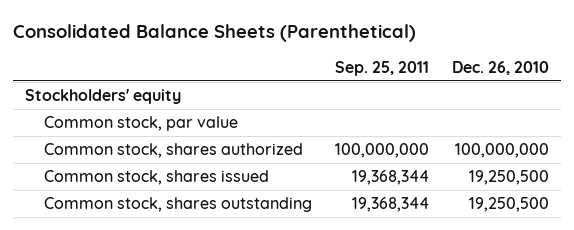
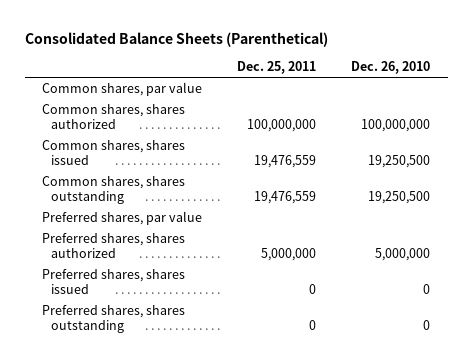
- | Sep. 25, 2011 | Dec. 26, 2010
+ | Dec. 25, 2011 | Dec. 26, 2010
- Stockholders' equity
- Common stock, par value
- Common stock, shares authorized | 100,000,000 | 100,000,000
- Common stock, shares issued | 19,368,344 | 19,250,500
- Common stock, shares outstanding | 19,368,344 | 19,250,500
+ Common shares, par value
+ Common shares, shares authorized | 100,000,000 | 100,000,000
+ Common shares, shares issued | 19,476,559 | 19,250,500
+ Common shares, shares outstanding | 19,476,559 | 19,250,500
+ Preferred shares, par value
+ Preferred shares, shares authorized | 5,000,000 | 5,000,000
+ Preferred shares, shares issued | 0 | 0
+ Preferred shares, shares outstanding | 0 | 0

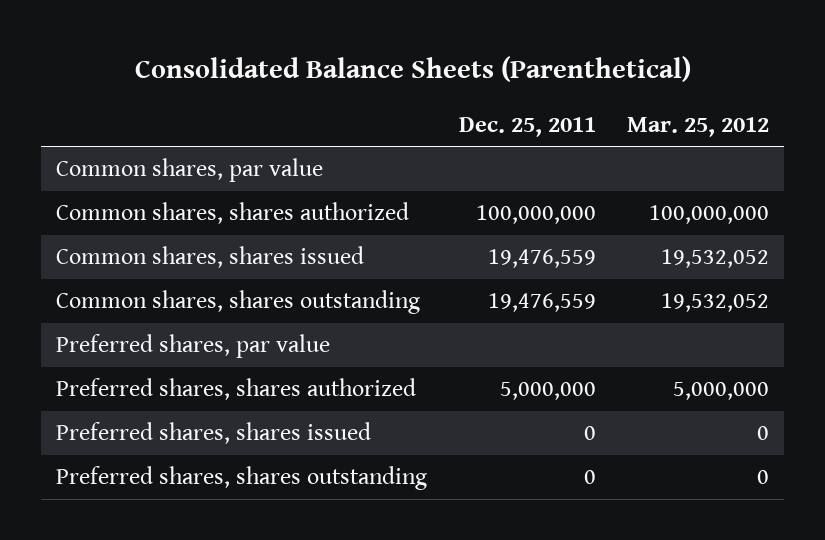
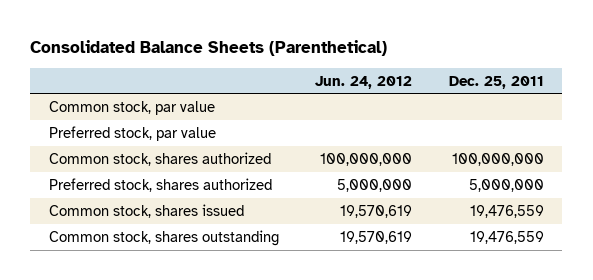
- | Dec. 25, 2011 | Mar. 25, 2012
+ | Jun. 24, 2012 | Dec. 25, 2011
- Common shares, par value
- Common shares, shares authorized | 100,000,000 | 100,000,000
- Common shares, shares issued | 19,476,559 | 19,532,052
- Common shares, shares outstanding | 19,476,559 | 19,532,052
- Preferred shares, par value
- Preferred shares, shares authorized | 5,000,000 | 5,000,000
- Preferred shares, shares issued | 0 | 0
- Preferred shares, shares outstanding | 0 | 0
+ Common stock, par value
+ Preferred stock, par value
+ Common stock, shares authorized | 100,000,000 | 100,000,000
+ Preferred stock, shares authorized | 5,000,000 | 5,000,000
+ Common stock, shares issued | 19,570,619 | 19,476,559
+ Common stock, shares outstanding | 19,570,619 | 19,476,559

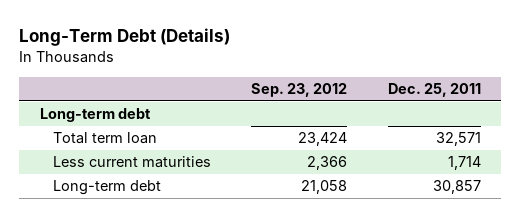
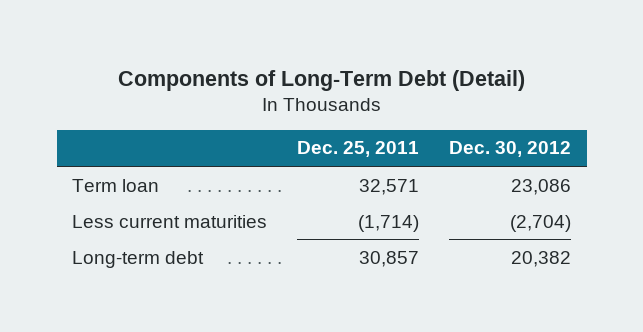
- Long-Term Debt (Details)
+ Components of Long-Term Debt (Detail)
- | Sep. 23, 2012 | Dec. 25, 2011
+ | Dec. 25, 2011 | Dec. 30, 2012
- Long-term debt
- Total term loan | 23,424 | 32,571
- Less current maturities | 2,366 | 1,714
+ Term loan | 32,571 | 23,086
+ Less current maturities | (1,714) | (2,704)

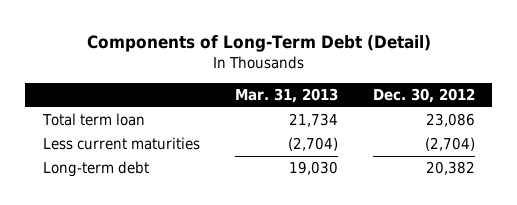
- | Dec. 25, 2011 | Dec. 30, 2012
+ | Mar. 31, 2013 | Dec. 30, 2012
- Term loan | 32,571 | 23,086
+ Total term loan | 21,734 | 23,086

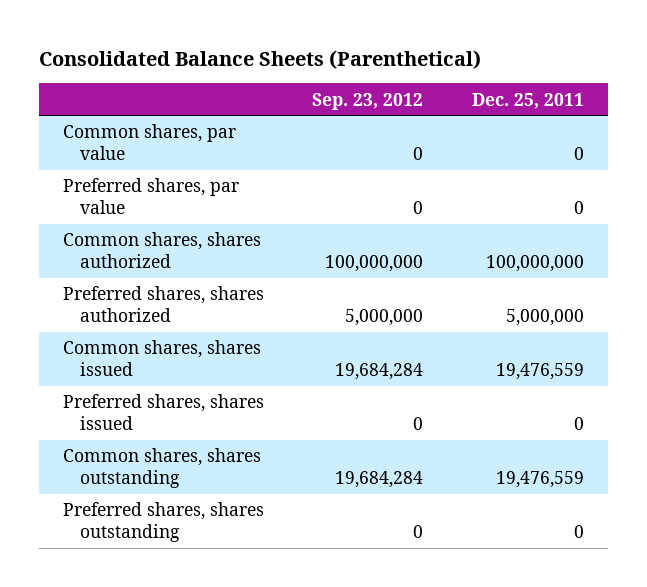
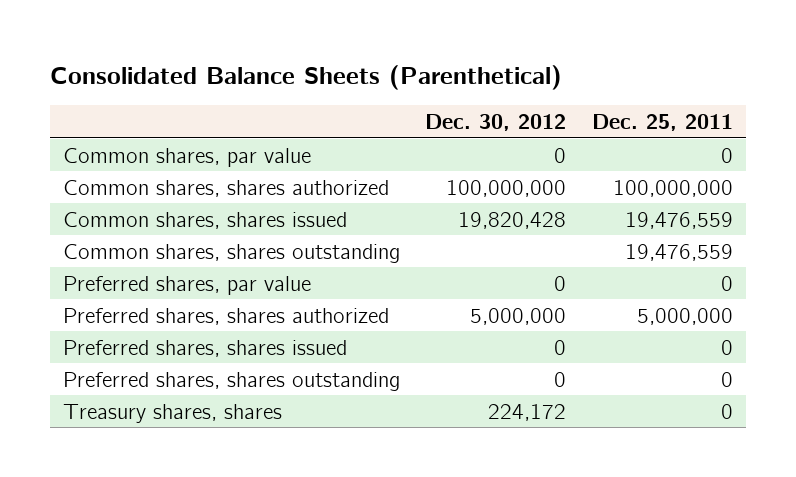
- | Sep. 23, 2012 | Dec. 25, 2011
+ | Dec. 30, 2012 | Dec. 25, 2011
moved down: Preferred shares, par value | 0 | 0
moved down: Preferred shares, shares authorized | 5,000,000 | 5,000,000
moved down: Preferred shares, shares issued | 0 | 0
+ Treasury shares, shares | 224,172 | 0

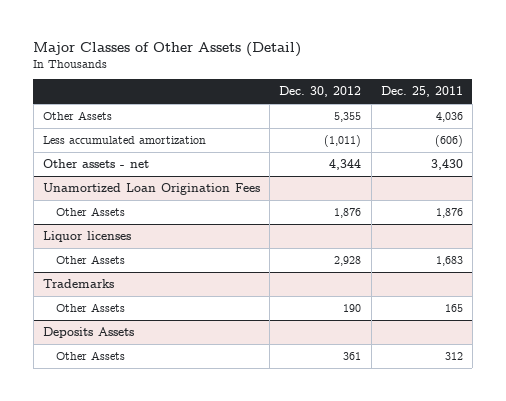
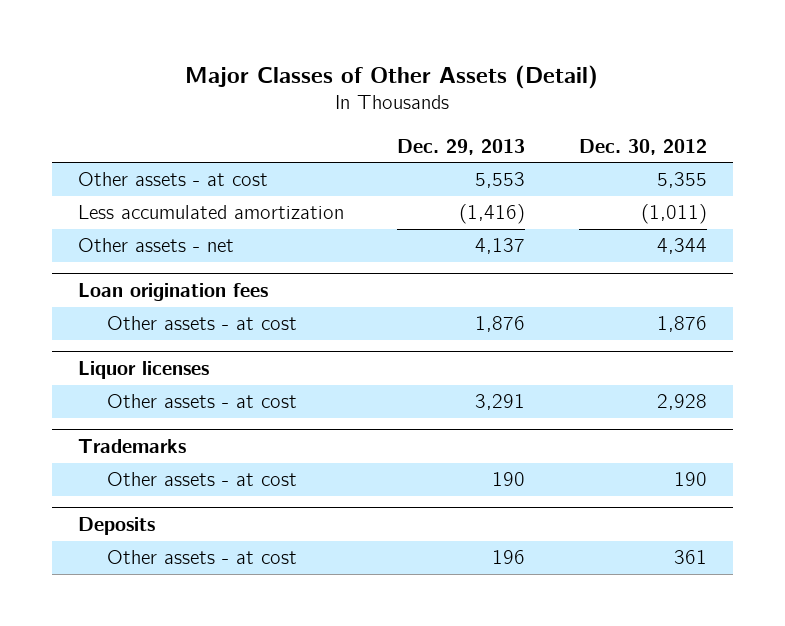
- | Dec. 30, 2012 | Dec. 25, 2011
+ | Dec. 29, 2013 | Dec. 30, 2012
- Other Assets | 5,355 | 4,036
+ Other assets - at cost | 5,553 | 5,355
- Unamortized Loan Origination Fees
- Other Assets | 1,876 | 1,876
+ Loan origination fees
+ Other assets - at cost | 1,876 | 1,876
@ Liquor licenses
- Other Assets | 2,928 | 1,683
+ Other assets - at cost | 3,291 | 2,928
@ Trademarks
- Other Assets | 190 | 165
- Deposits Assets
- Other Assets | 361 | 312
@ Trademarks
+ Other assets - at cost | 190 | 190
+ Deposits
+ Other assets - at cost | 196 | 361

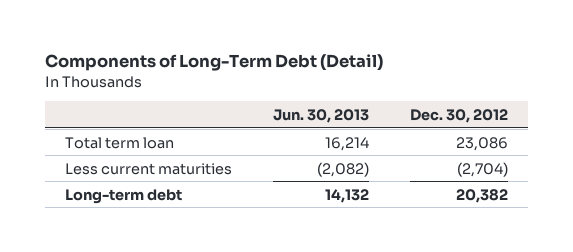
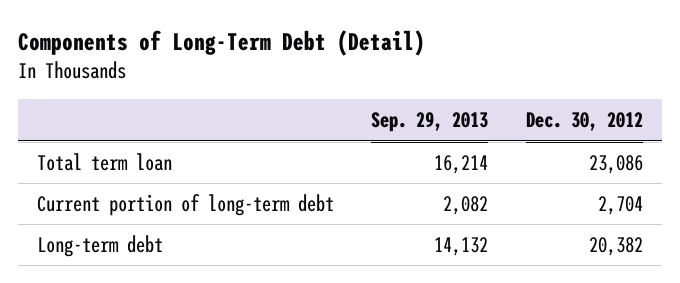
- | Jun. 30, 2013 | Dec. 30, 2012
+ | Sep. 29, 2013 | Dec. 30, 2012
- Less current maturities | (2,082) | (2,704)
+ Current portion of long-term debt | 2,082 | 2,704

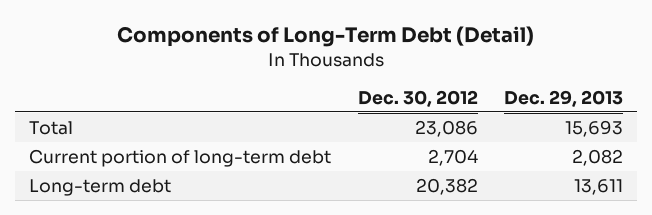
- | Sep. 29, 2013 | Dec. 30, 2012
+ | Dec. 30, 2012 | Dec. 29, 2013
- Total term loan | 16,214 | 23,086
+ Total | 23,086 | 15,693

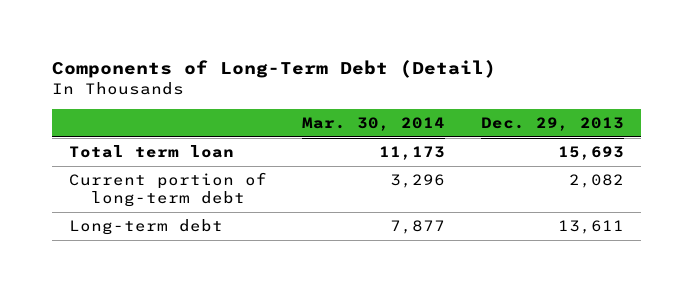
- | Dec. 30, 2012 | Dec. 29, 2013
+ | Mar. 30, 2014 | Dec. 29, 2013
- Total | 23,086 | 15,693
+ Total term loan | 11,173 | 15,693

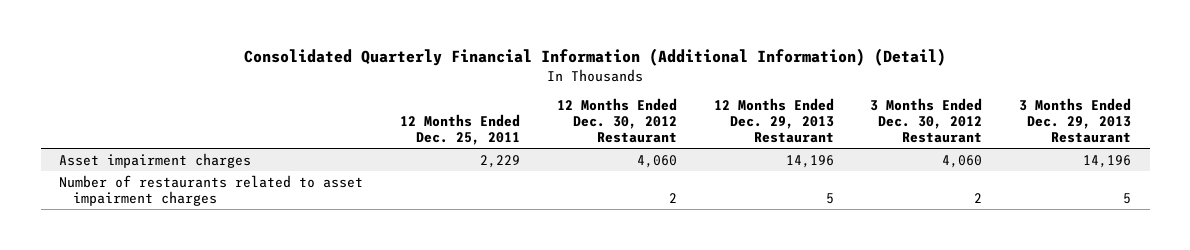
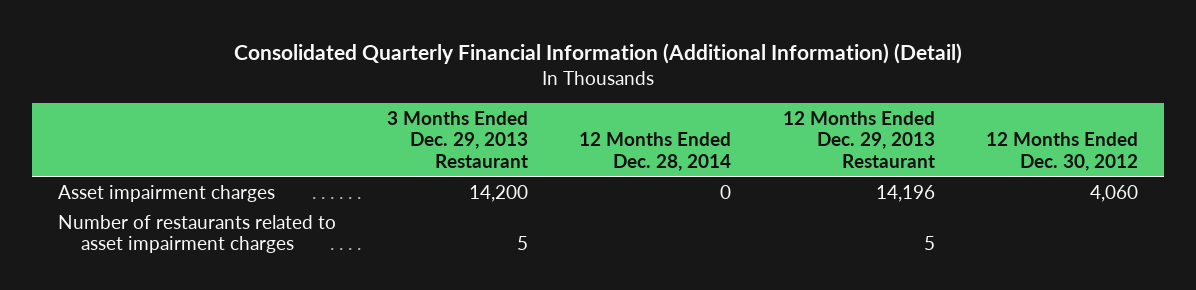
- | 12 Months Ended Dec. 25, 2011 | 12 Months Ended Dec. 30, 2012 Restaurant | 12 Months Ended Dec. 29, 2013 Restaurant | 3 Months Ended Dec. 30, 2012 Restaurant | 3 Months Ended Dec. 29, 2013 Restaurant
+ | 3 Months Ended Dec. 29, 2013 Restaurant | 12 Months Ended Dec. 28, 2014 | 12 Months Ended Dec. 29, 2013 Restaurant | 12 Months Ended Dec. 30, 2012
- Asset impairment charges | 2,229 | 4,060 | 14,196 | 4,060 | 14,196
+ Asset impairment charges | 14,200 | 0 | 14,196 | 4,060

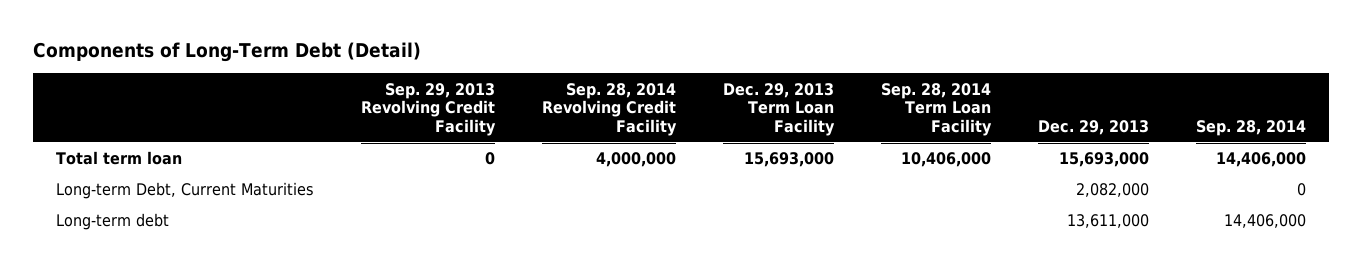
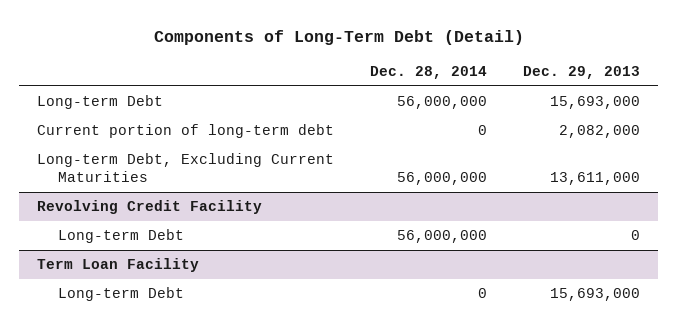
- | Sep. 29, 2013 Revolving Credit Facility | Sep. 28, 2014 Revolving Credit Facility | Dec. 29, 2013 Term Loan Facility | Sep. 28, 2014 Term Loan Facility | Dec. 29, 2013 | Sep. 28, 2014
+ | Dec. 28, 2014 | Dec. 29, 2013
- Total term loan | 0 | 4,000,000 | 15,693,000 | 10,406,000 | 15,693,000 | 14,406,000
- Long-term Debt, Current Maturities | | | | | 2,082,000 | 0
- Long-term debt | | | | | 13,611,000 | 14,406,000
+ Long-term Debt | 56,000,000 | 15,693,000
+ Current portion of long-term debt | 0 | 2,082,000
+ Long-term Debt, Excluding Current Maturities | 56,000,000 | 13,611,000
+ Revolving Credit Facility
+ Long-term Debt | 56,000,000 | 0
+ Term Loan Facility
+ Long-term Debt | 0 | 15,693,000

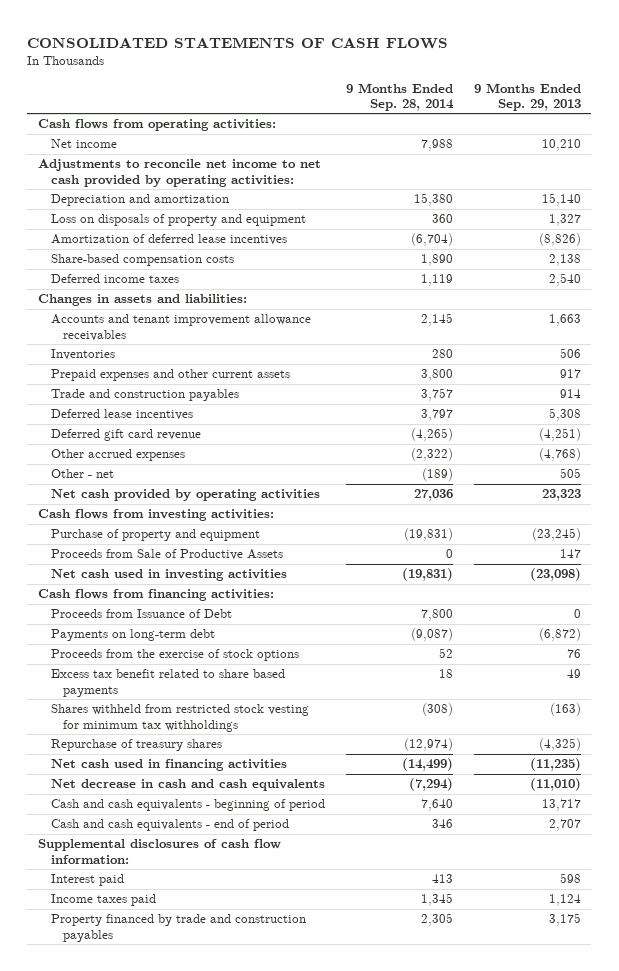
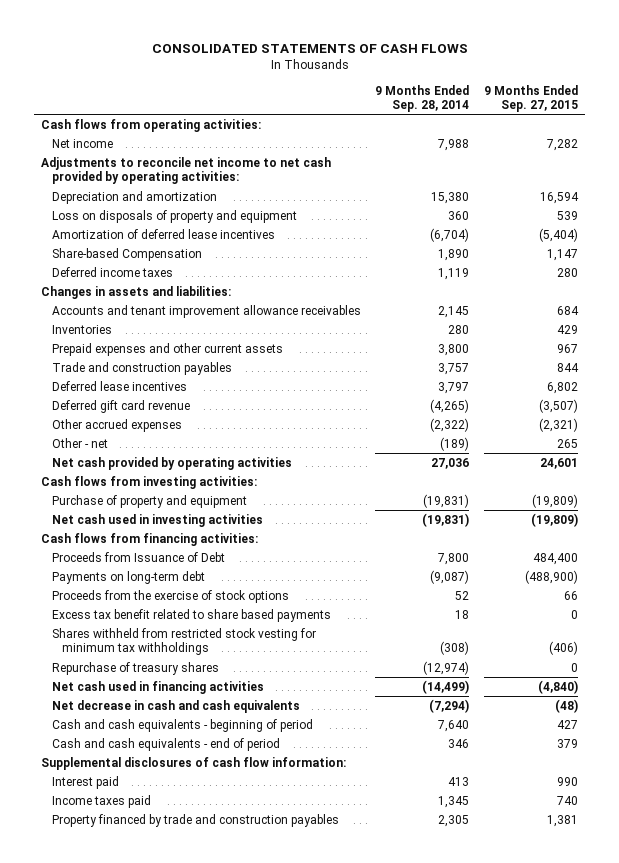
- | 9 Months Ended Sep. 28, 2014 | 9 Months Ended Sep. 29, 2013
+ | 9 Months Ended Sep. 28, 2014 | 9 Months Ended Sep. 27, 2015
- Share-based compensation costs | 1,890 | 2,138
+ Share-based Compensation | 1,890 | 1,147
- Proceeds from Sale of Productive Assets | 0 | 147

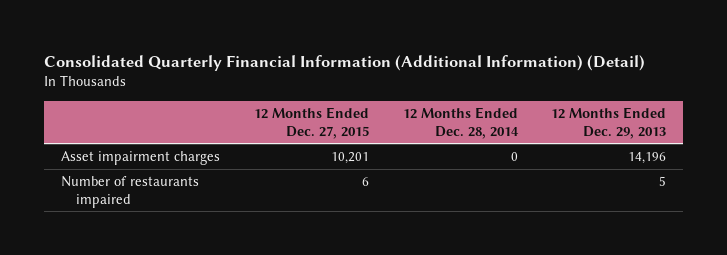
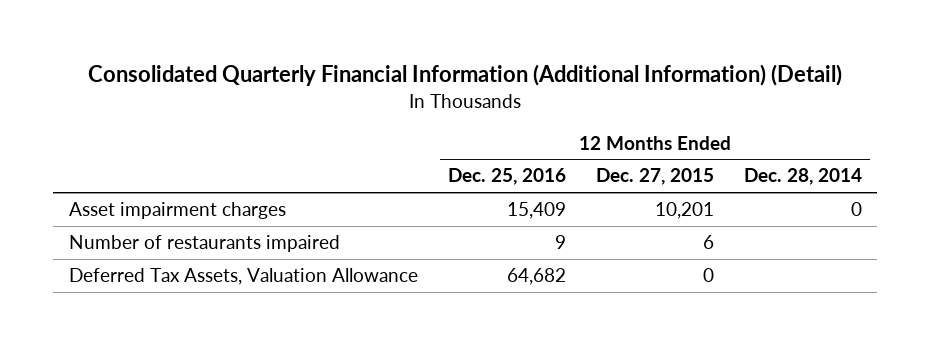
- | 12 Months Ended Dec. 27, 2015 | 12 Months Ended Dec. 28, 2014 | 12 Months Ended Dec. 29, 2013
+ | 12 Months Ended Dec. 25, 2016 | 12 Months Ended Dec. 27, 2015 | 12 Months Ended Dec. 28, 2014
+ Deferred Tax Assets, Valuation Allowance | 64,682 | 0 |

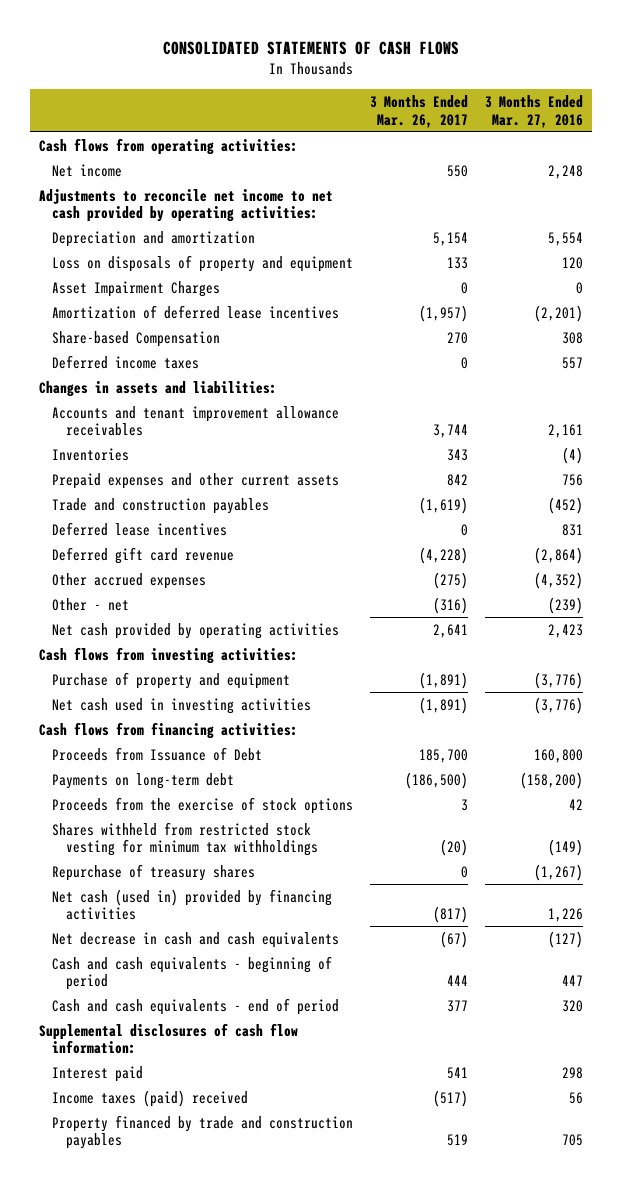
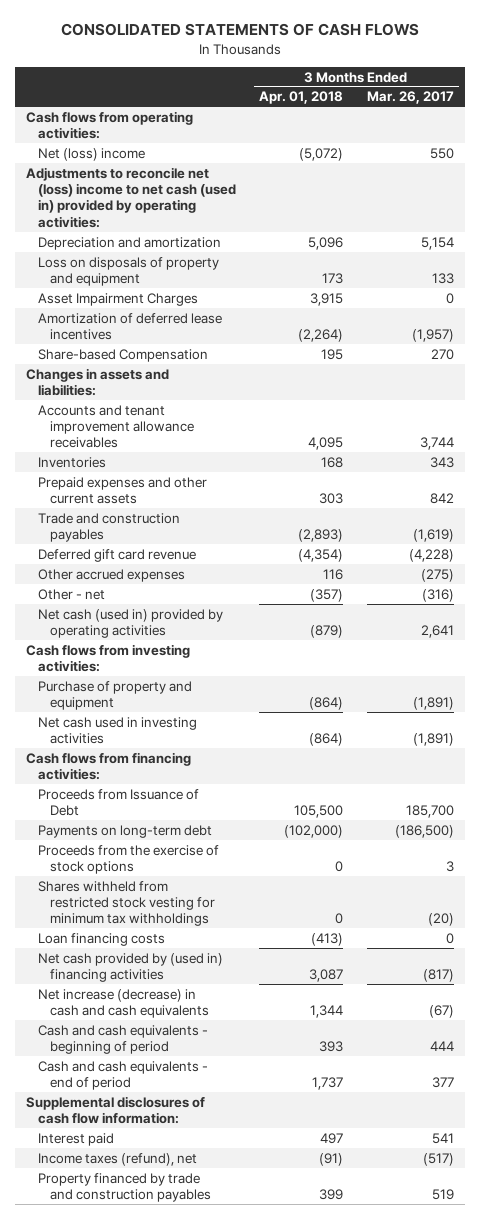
- | 3 Months Ended Mar. 26, 2017 | 3 Months Ended Mar. 27, 2016
+ | 3 Months Ended Apr. 01, 2018 | 3 Months Ended Mar. 26, 2017
- Net income | 550 | 2,248
- Adjustments to reconcile net income to net cash provided by operating activities:
+ Net (loss) income | (5,072) | 550
+ Adjustments to reconcile net (loss) income to net cash (used in) provided by operating activities:
- Deferred income taxes | 0 | 557
- Deferred lease incentives | 0 | 831
- Net cash provided by operating activities | 2,641 | 2,423
+ Net cash (used in) provided by operating activities | (879) | 2,641
- Repurchase of treasury shares | 0 | (1,267)
- Net cash (used in) provided by financing activities | (817) | 1,226
- Net decrease in cash and cash equivalents | (67) | (127)
+ Loan financing costs | (413) | 0
+ Net cash provided by (used in) financing activities | 3,087 | (817)
+ Net increase (decrease) in cash and cash equivalents | 1,344 | (67)
- Income taxes (paid) received | (517) | 56
+ Income taxes (refund), net | (91) | (517)

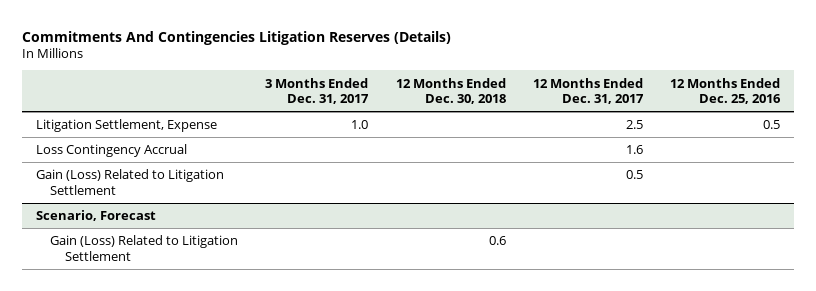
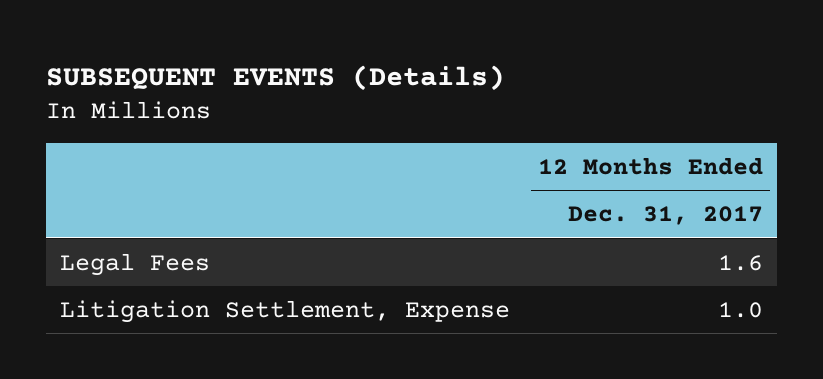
- Commitments And Contingencies Litigation Reserves (Details)
+ SUBSEQUENT EVENTS (Details)
- | 3 Months Ended Dec. 31, 2017 | 12 Months Ended Dec. 30, 2018 | 12 Months Ended Dec. 31, 2017 | 12 Months Ended Dec. 25, 2016
+ | 12 Months Ended Dec. 31, 2017
- Litigation Settlement, Expense | 1.0 | | 2.5 | 0.5
- Loss Contingency Accrual | | | 1.6 |
- Gain (Loss) Related to Litigation Settlement | | | 0.5 |
- Scenario, Forecast
- Gain (Loss) Related to Litigation Settlement | | 0.6 | |
+ Legal Fees | 1.6
+ Litigation Settlement, Expense | 1.0

